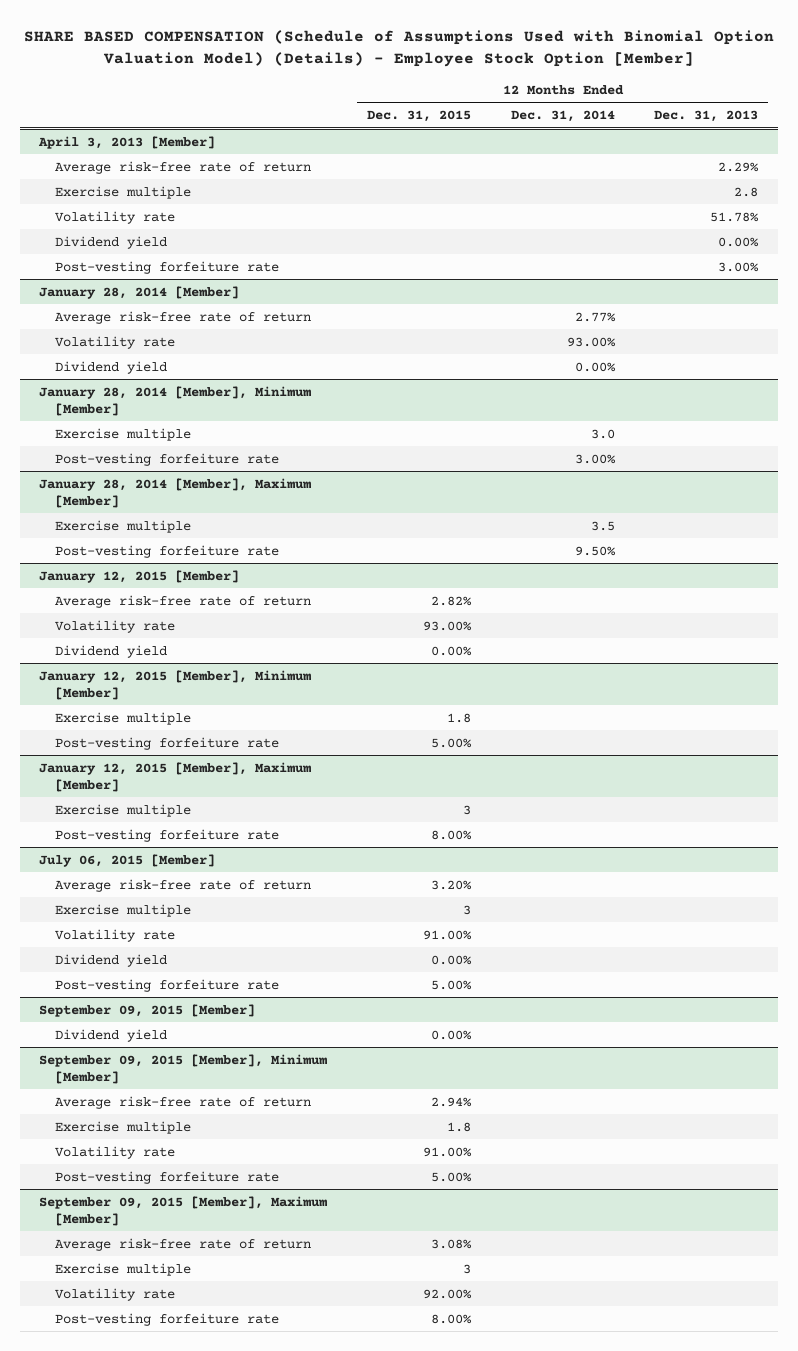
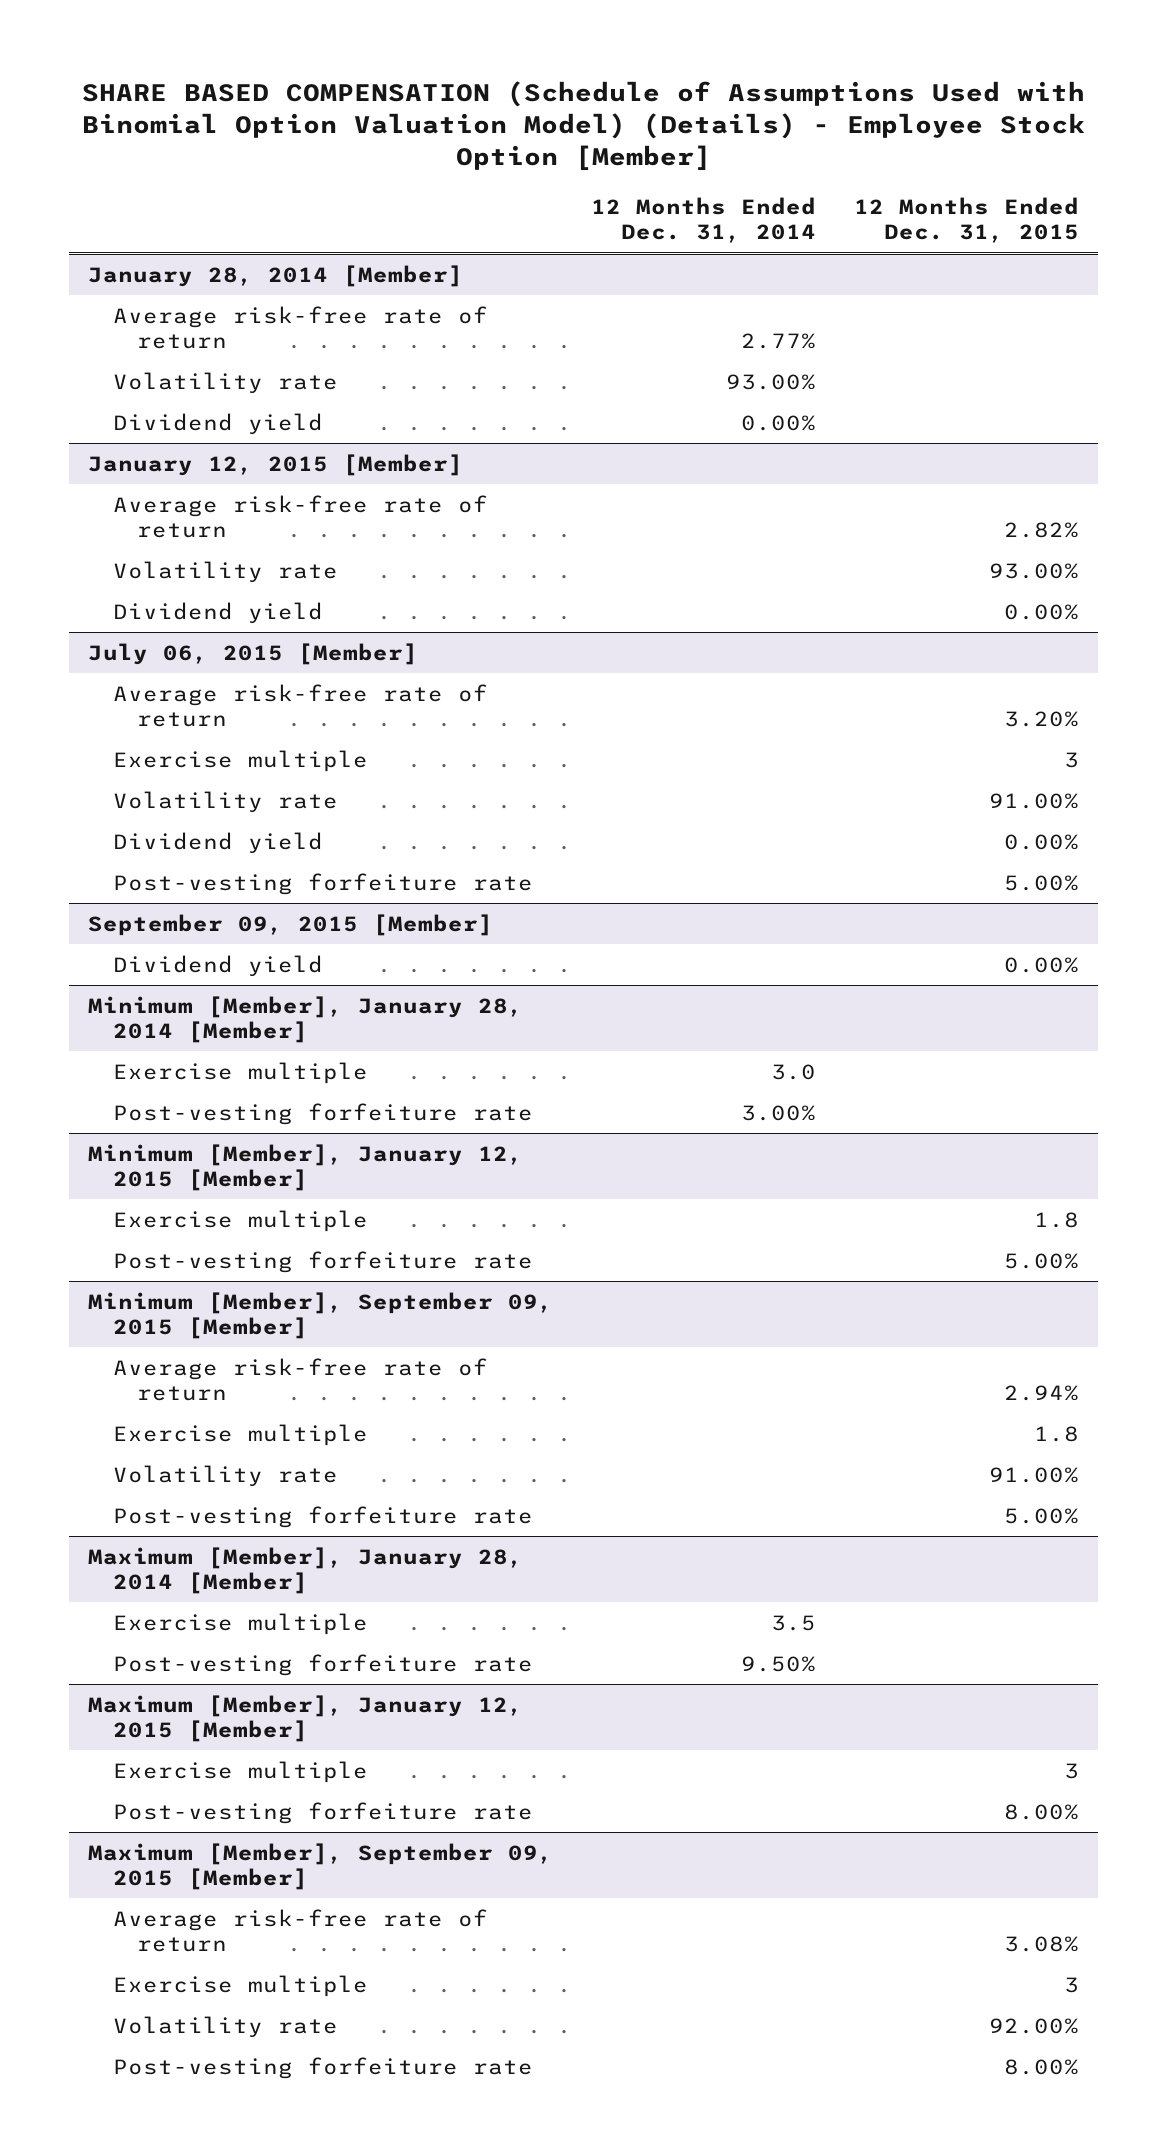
- | 12 Months Ended Dec. 31, 2015 | 12 Months Ended Dec. 31, 2014 | 12 Months Ended Dec. 31, 2013
+ | 12 Months Ended Dec. 31, 2014 | 12 Months Ended Dec. 31, 2015
- April 3, 2013 [Member]
- Average risk-free rate of return | | | 2.29%
- Exercise multiple | | | 2.8
- Volatility rate | | | 51.78%
- Dividend yield | | | 0.00%
- Post-vesting forfeiture rate | | | 3.00%
- January 28, 2014 [Member], Minimum [Member]
- Exercise multiple | | 3.0 |
- Post-vesting forfeiture rate | | 3.00% |
- January 28, 2014 [Member], Maximum [Member]
- Exercise multiple | | 3.5 |
- Post-vesting forfeiture rate | | 9.50% |
- January 12, 2015 [Member], Minimum [Member]
- Exercise multiple | 1.8 | |
- Post-vesting forfeiture rate | 5.00% | |
- January 12, 2015 [Member], Maximum [Member]
- Exercise multiple | 3 | |
- Post-vesting forfeiture rate | 8.00% | |
- September 09, 2015 [Member], Minimum [Member]
+ Minimum [Member], January 28, 2014 [Member]
+ Exercise multiple | 3.0 |
+ Post-vesting forfeiture rate | 3.00% |
+ Minimum [Member], January 12, 2015 [Member]
+ Exercise multiple | | 1.8
+ Post-vesting forfeiture rate | | 5.00%
+ Minimum [Member], September 09, 2015 [Member]
- September 09, 2015 [Member], Maximum [Member]
+ Maximum [Member], January 28, 2014 [Member]
+ Exercise multiple | 3.5 |
+ Post-vesting forfeiture rate | 9.50% |
+ Maximum [Member], January 12, 2015 [Member]
+ Exercise multiple | | 3
+ Post-vesting forfeiture rate | | 8.00%
+ Maximum [Member], September 09, 2015 [Member]

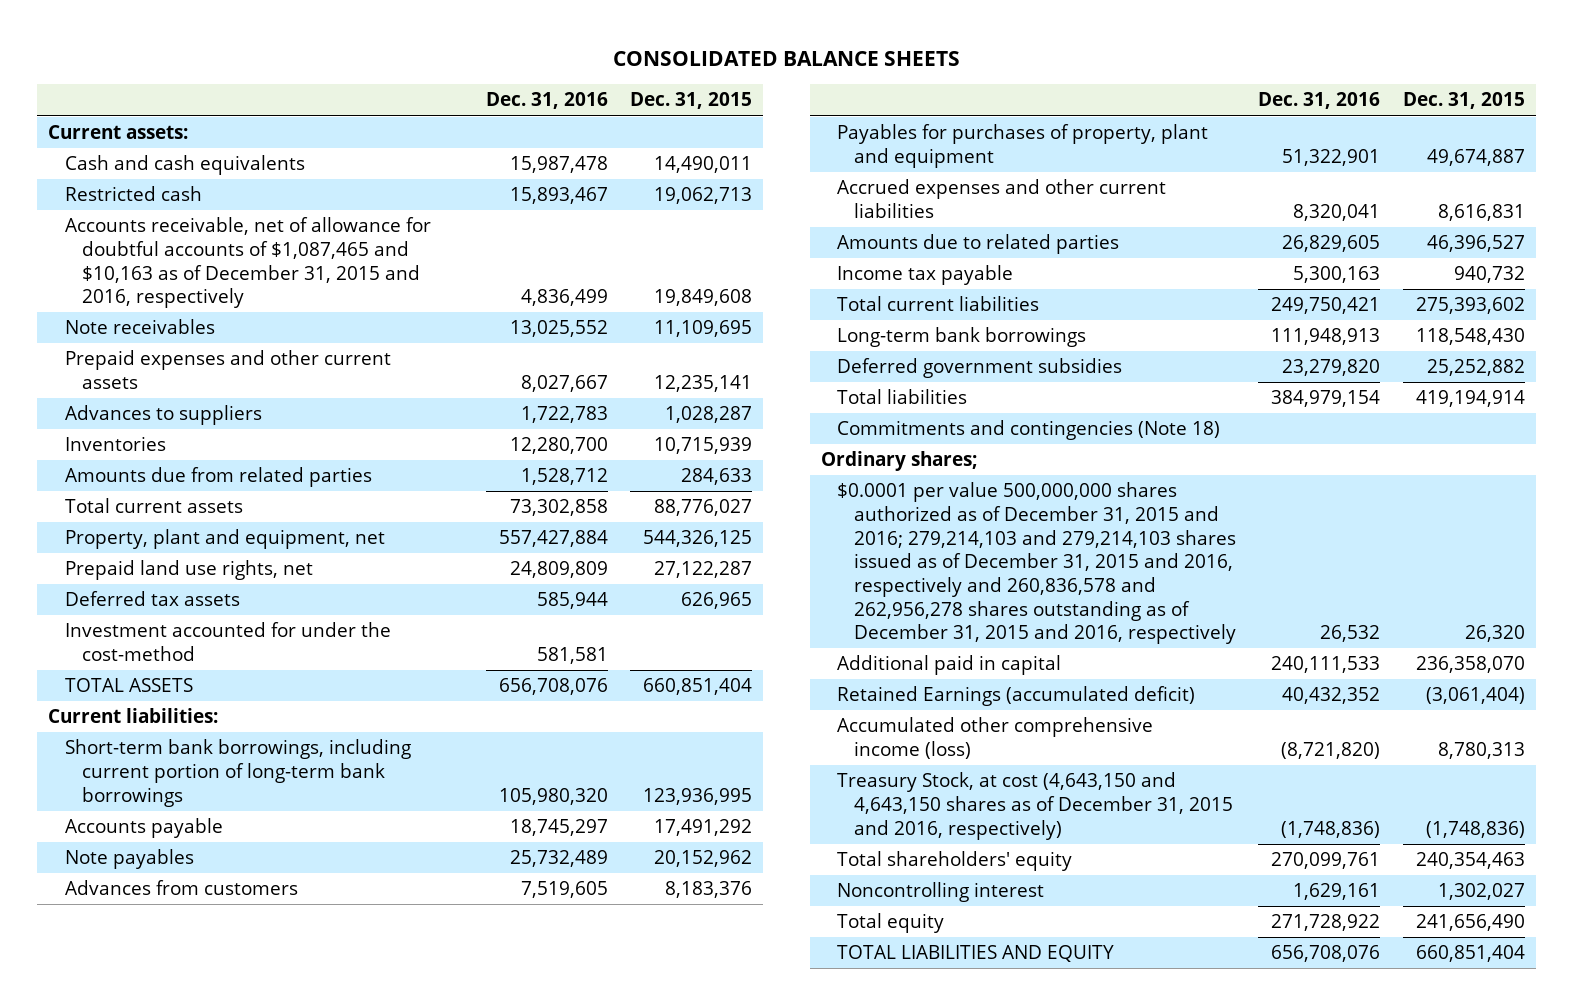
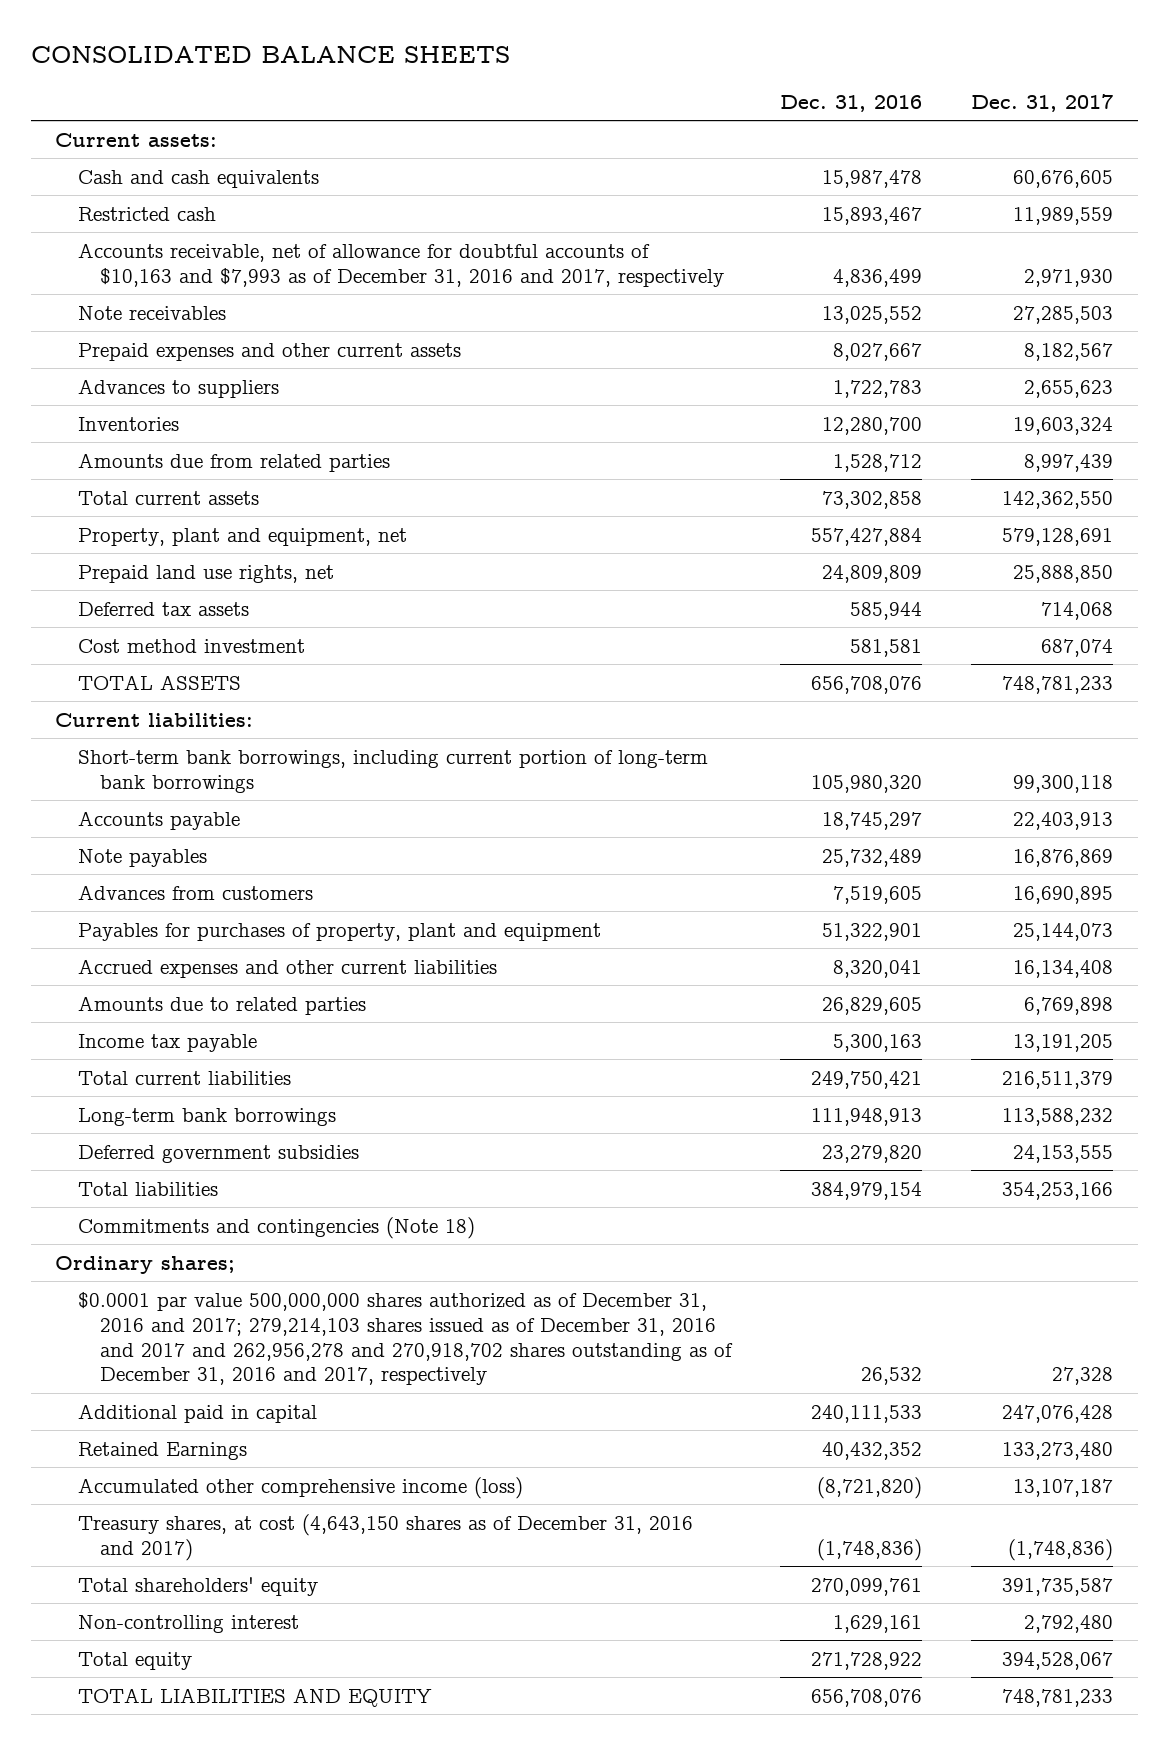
- | Dec. 31, 2016 | Dec. 31, 2015
+ | Dec. 31, 2016 | Dec. 31, 2017
- Accounts receivable, net of allowance for doubtful accounts of $1,087,465 and $10,163 as of December 31, 2015 and 2016, respectively | 4,836,499 | 19,849,608
+ Accounts receivable, net of allowance for doubtful accounts of $10,163 and $7,993 as of December 31, 2016 and 2017, respectively | 4,836,499 | 2,971,930
- Investment accounted for under the cost-method | 581,581 |
+ Cost method investment | 581,581 | 687,074
- $0.0001 per value 500,000,000 shares authorized as of December 31, 2015 and 2016; 279,214,103 and 279,214,103 shares issued as of December 31, 2015 and 2016, respectively and 260,836,578 and 262,956,278 shares outstanding as of December 31, 2015 and 2016, respectively | 26,532 | 26,320
+ $0.0001 par value 500,000,000 shares authorized as of December 31, 2016 and 2017; 279,214,103 shares issued as of December 31, 2016 and 2017 and 262,956,278 and 270,918,702 shares outstanding as of December 31, 2016 and 2017, respectively | 26,532 | 27,328
- Retained Earnings (accumulated deficit) | 40,432,352 | (3,061,404)
+ Retained Earnings | 40,432,352 | 133,273,480
- Treasury Stock, at cost (4,643,150 and 4,643,150 shares as of December 31, 2015 and 2016, respectively) | (1,748,836) | (1,748,836)
+ Treasury shares, at cost (4,643,150 shares as of December 31, 2016 and 2017) | (1,748,836) | (1,748,836)
- Noncontrolling interest | 1,629,161 | 1,302,027
+ Non-controlling interest | 1,629,161 | 2,792,480

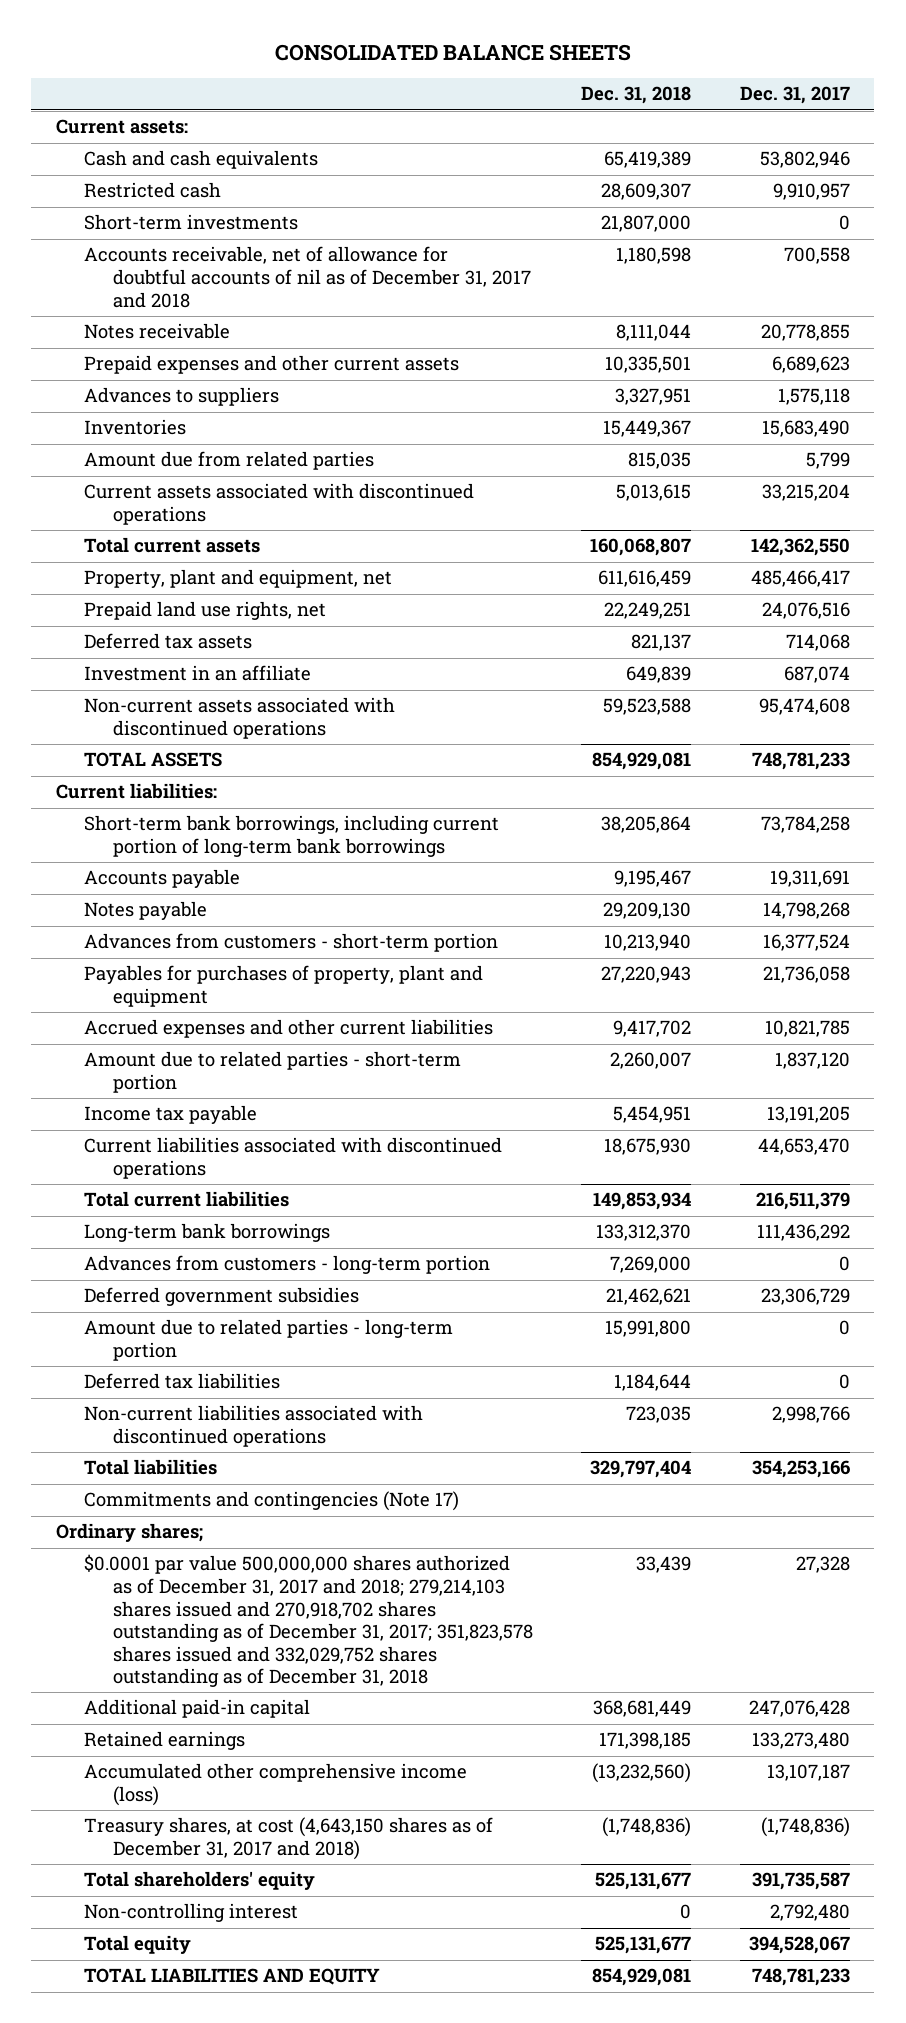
- | Dec. 31, 2016 | Dec. 31, 2017
+ | Dec. 31, 2018 | Dec. 31, 2017
- Cash and cash equivalents | 15,987,478 | 60,676,605
- Restricted cash | 15,893,467 | 11,989,559
- Accounts receivable, net of allowance for doubtful accounts of $10,163 and $7,993 as of December 31, 2016 and 2017, respectively | 4,836,499 | 2,971,930
- Note receivables | 13,025,552 | 27,285,503
- Prepaid expenses and other current assets | 8,027,667 | 8,182,567
- Advances to suppliers | 1,722,783 | 2,655,623
- Inventories | 12,280,700 | 19,603,324
- Amounts due from related parties | 1,528,712 | 8,997,439
+ Cash and cash equivalents | 65,419,389 | 53,802,946
+ Restricted cash | 28,609,307 | 9,910,957
+ Short-term investments | 21,807,000 | 0
+ Accounts receivable, net of allowance for doubtful accounts of nil as of December 31, 2017 and 2018 | 1,180,598 | 700,558
+ Notes receivable | 8,111,044 | 20,778,855
+ Prepaid expenses and other current assets | 10,335,501 | 6,689,623
+ Advances to suppliers | 3,327,951 | 1,575,118
+ Inventories | 15,449,367 | 15,683,490
+ Amount due from related parties | 815,035 | 5,799
+ Current assets associated with discontinued operations | 5,013,615 | 33,215,204
- Property, plant and equipment, net | 557,427,884 | 579,128,691
- Prepaid land use rights, net | 24,809,809 | 25,888,850
+ Property, plant and equipment, net | 611,616,459 | 485,466,417
+ Prepaid land use rights, net | 22,249,251 | 24,076,516
- Cost method investment | 581,581 | 687,074
+ Investment in an affiliate | 649,839 | 687,074
+ Non-current assets associated with discontinued operations | 59,523,588 | 95,474,608
- Short-term bank borrowings, including current portion of long-term bank borrowings | 105,980,320 | 99,300,118
- Accounts payable | 18,745,297 | 22,403,913
- Note payables | 25,732,489 | 16,876,869
- Advances from customers | 7,519,605 | 16,690,895
- Payables for purchases of property, plant and equipment | 51,322,901 | 25,144,073
- Accrued expenses and other current liabilities | 8,320,041 | 16,134,408
- Amounts due to related parties | 26,829,605 | 6,769,898
+ Short-term bank borrowings, including current portion of long-term bank borrowings | 38,205,864 | 73,784,258
+ Accounts payable | 9,195,467 | 19,311,691
+ Notes payable | 29,209,130 | 14,798,268
+ Advances from customers - short-term portion | 10,213,940 | 16,377,524
+ Payables for purchases of property, plant and equipment | 27,220,943 | 21,736,058
+ Accrued expenses and other current liabilities | 9,417,702 | 10,821,785
+ Amount due to related parties - short-term portion | 2,260,007 | 1,837,120
+ Current liabilities associated with discontinued operations | 18,675,930 | 44,653,470
- Long-term bank borrowings | 111,948,913 | 113,588,232
- Deferred government subsidies | 23,279,820 | 24,153,555
+ Long-term bank borrowings | 133,312,370 | 111,436,292
+ Advances from customers - long-term portion | 7,269,000 | 0
+ Deferred government subsidies | 21,462,621 | 23,306,729
+ Amount due to related parties - long-term portion | 15,991,800 | 0
+ Deferred tax liabilities | 1,184,644 | 0
+ Non-current liabilities associated with discontinued operations | 723,035 | 2,998,766
- Commitments and contingencies (Note 18)
+ Commitments and contingencies (Note 17)
- $0.0001 par value 500,000,000 shares authorized as of December 31, 2016 and 2017; 279,214,103 shares issued as of December 31, 2016 and 2017 and 262,956,278 and 270,918,702 shares outstanding as of December 31, 2016 and 2017, respectively | 26,532 | 27,328
- Additional paid in capital | 240,111,533 | 247,076,428
- Retained Earnings | 40,432,352 | 133,273,480
+ $0.0001 par value 500,000,000 shares authorized as of December 31, 2017 and 2018; 279,214,103 shares issued and 270,918,702 shares outstanding as of December 31, 2017; 351,823,578 shares issued and 332,029,752 shares outstanding as of December 31, 2018 | 33,439 | 27,328
+ Additional paid-in capital | 368,681,449 | 247,076,428
+ Retained earnings | 171,398,185 | 133,273,480
- Treasury shares, at cost (4,643,150 shares as of December 31, 2016 and 2017) | (1,748,836) | (1,748,836)
+ Treasury shares, at cost (4,643,150 shares as of December 31, 2017 and 2018) | (1,748,836) | (1,748,836)

